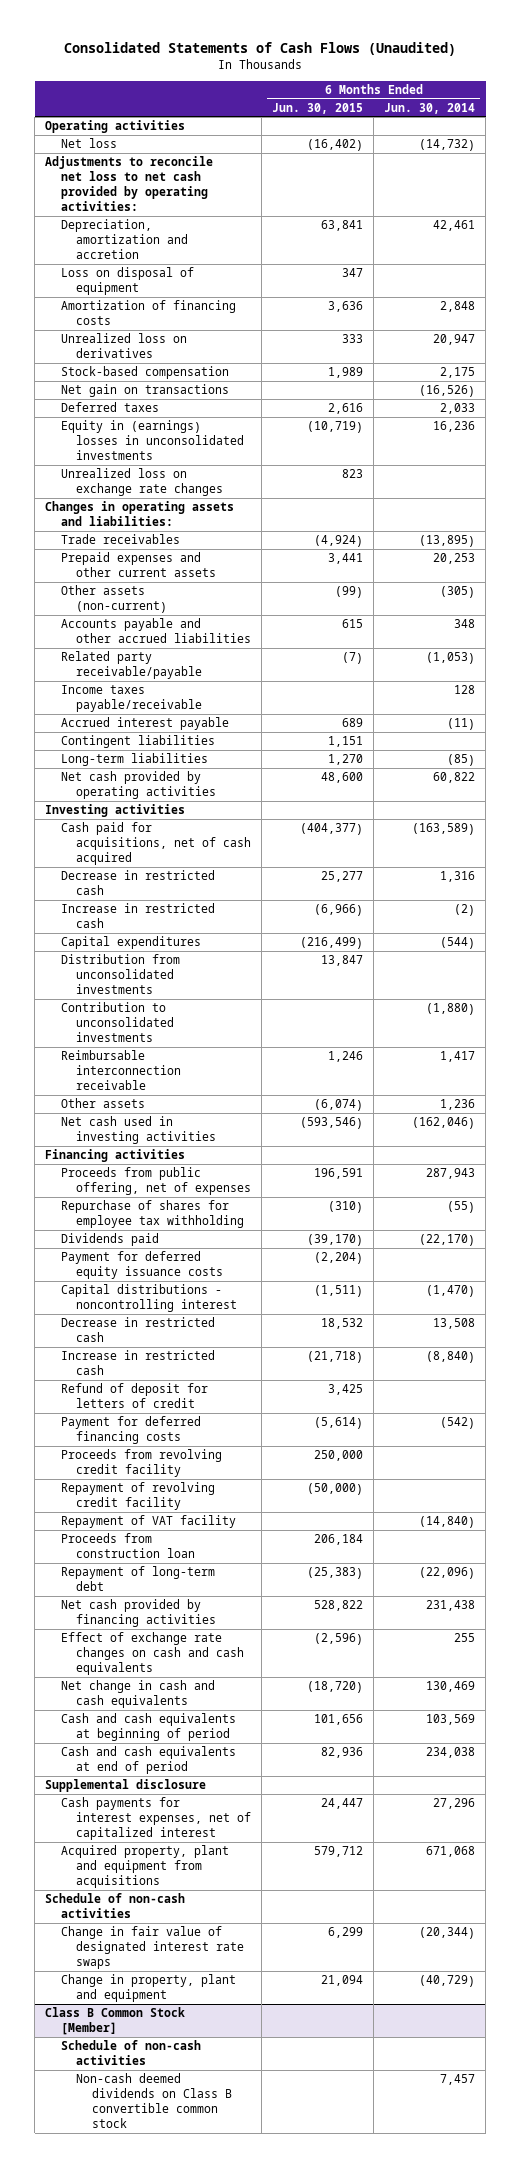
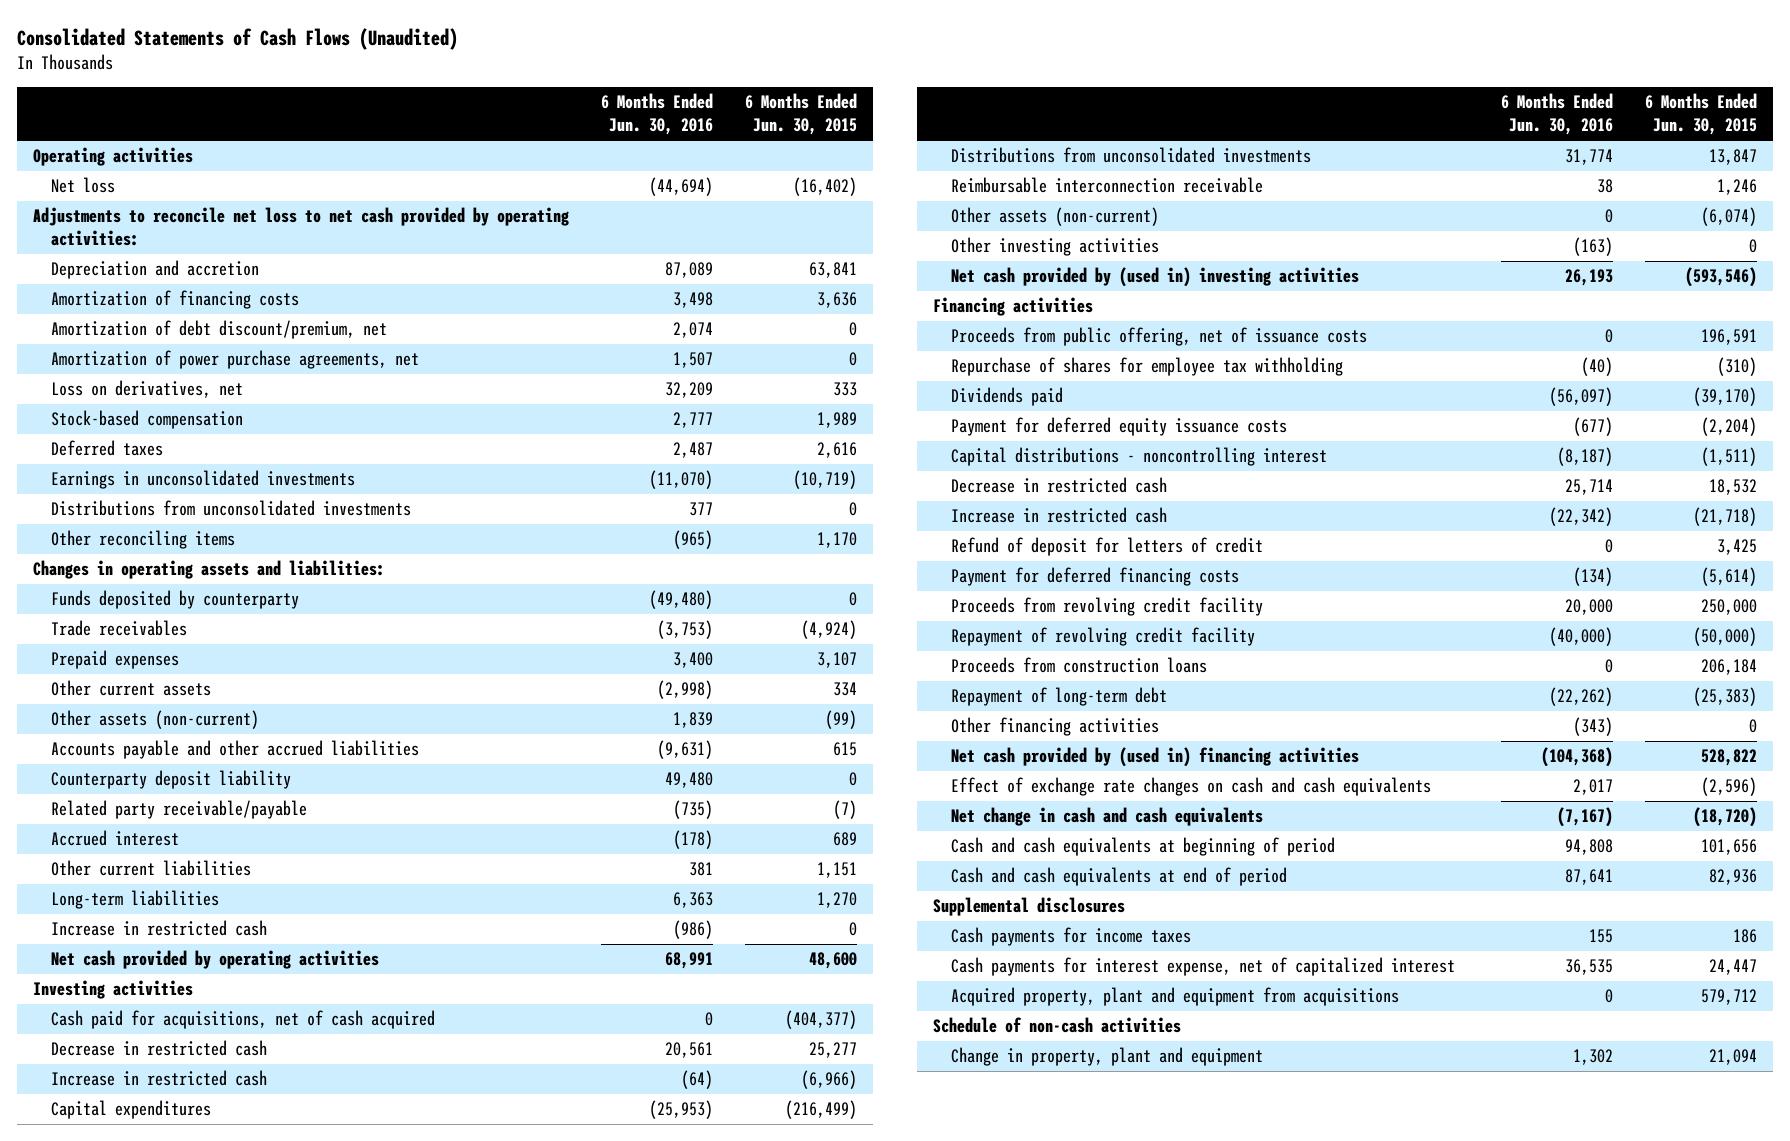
- | 6 Months Ended Jun. 30, 2015 | 6 Months Ended Jun. 30, 2014
+ | 6 Months Ended Jun. 30, 2016 | 6 Months Ended Jun. 30, 2015
- Depreciation, amortization and accretion | 63,841 | 42,461
- Loss on disposal of equipment | 347 |
+ Depreciation and accretion | 87,089 | 63,841
- Unrealized loss on derivatives | 333 | 20,947
+ Amortization of debt discount/premium, net | 2,074 | 0
+ Amortization of power purchase agreements, net | 1,507 | 0
+ Loss on derivatives, net | 32,209 | 333
- Net gain on transactions | | (16,526)
- Equity in (earnings) losses in unconsolidated investments | (10,719) | 16,236
- Unrealized loss on exchange rate changes | 823 |
+ Earnings in unconsolidated investments | (11,070) | (10,719)
+ Distributions from unconsolidated investments | 377 | 0
+ Other reconciling items | (965) | 1,170
+ Funds deposited by counterparty | (49,480) | 0
- Prepaid expenses and other current assets | 3,441 | 20,253
+ Prepaid expenses | 3,400 | 3,107
+ Other current assets | (2,998) | 334
+ Counterparty deposit liability | 49,480 | 0
- Income taxes payable/receivable | | 128
- Accrued interest payable | 689 | (11)
- Contingent liabilities | 1,151 |
+ Accrued interest | (178) | 689
+ Other current liabilities | 381 | 1,151
+ Increase in restricted cash | (986) | 0
- Distribution from unconsolidated investments | 13,847 |
- Contribution to unconsolidated investments | | (1,880)
+ Distributions from unconsolidated investments | 31,774 | 13,847
- Other assets | (6,074) | 1,236
- Net cash used in investing activities | (593,546) | (162,046)
+ Other assets (non-current) | 0 | (6,074)
+ Other investing activities | (163) | 0
+ Net cash provided by (used in) investing activities | 26,193 | (593,546)
- Proceeds from public offering, net of expenses | 196,591 | 287,943
+ Proceeds from public offering, net of issuance costs | 0 | 196,591
- Repayment of VAT facility | | (14,840)
- Proceeds from construction loan | 206,184 |
+ Proceeds from construction loans | 0 | 206,184
- Net cash provided by financing activities | 528,822 | 231,438
+ Other financing activities | (343) | 0
+ Net cash provided by (used in) financing activities | (104,368) | 528,822
- Supplemental disclosure
- Cash payments for interest expenses, net of capitalized interest | 24,447 | 27,296
+ Supplemental disclosures
+ Cash payments for income taxes | 155 | 186
+ Cash payments for interest expense, net of capitalized interest | 36,535 | 24,447
- Change in fair value of designated interest rate swaps | 6,299 | (20,344)
- Class B Common Stock [Member]
- Schedule of non-cash activities
- Non-cash deemed dividends on Class B convertible common stock | | 7,457

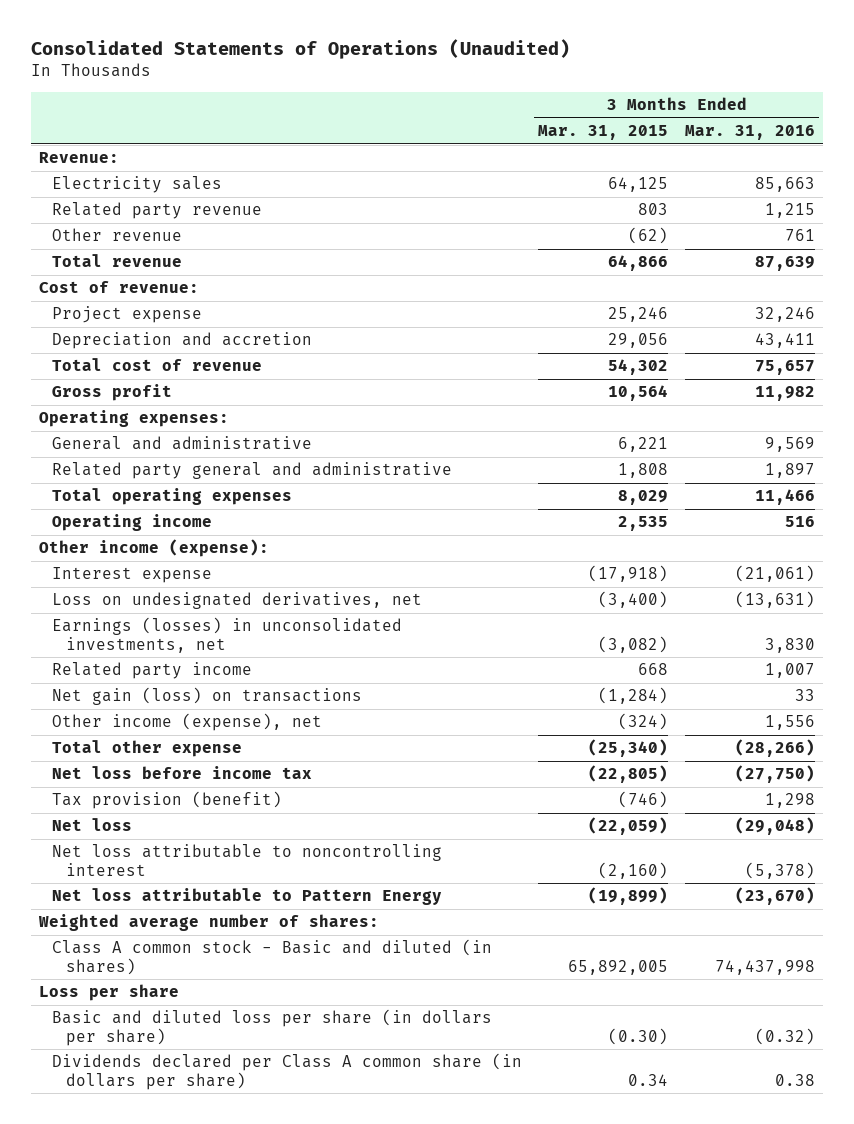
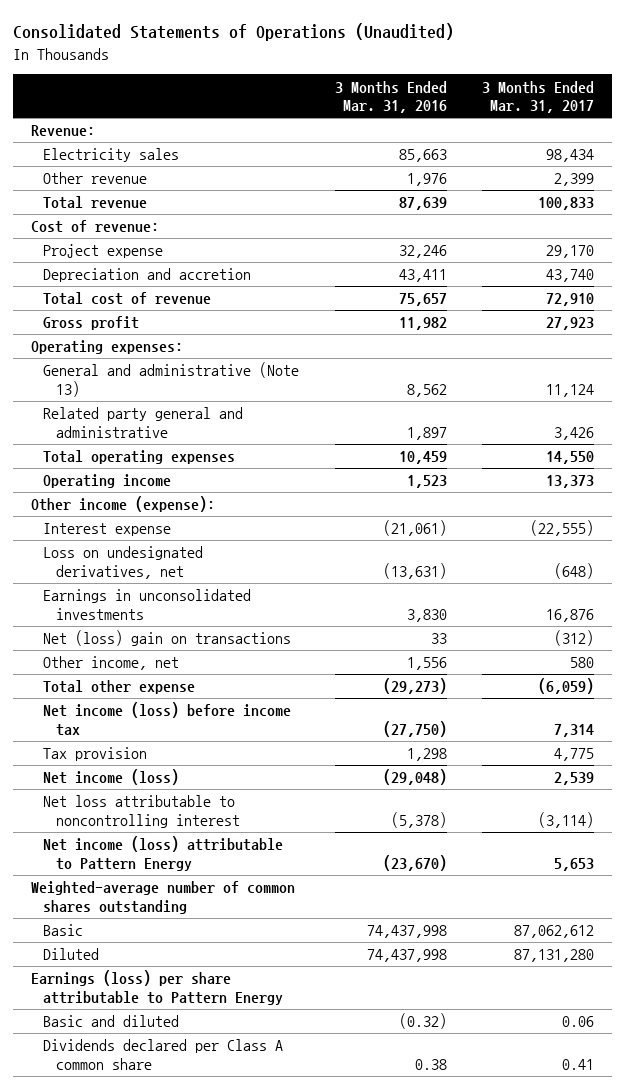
- | 3 Months Ended Mar. 31, 2015 | 3 Months Ended Mar. 31, 2016
+ | 3 Months Ended Mar. 31, 2016 | 3 Months Ended Mar. 31, 2017
- Related party revenue | 803 | 1,215
- Other revenue | (62) | 761
+ Other revenue | 1,976 | 2,399
- General and administrative | 6,221 | 9,569
+ General and administrative (Note 13) | 8,562 | 11,124
- Total operating expenses | 8,029 | 11,466
- Operating income | 2,535 | 516
+ Total operating expenses | 10,459 | 14,550
+ Operating income | 1,523 | 13,373
- Earnings (losses) in unconsolidated investments, net | (3,082) | 3,830
- Related party income | 668 | 1,007
- Net gain (loss) on transactions | (1,284) | 33
- Other income (expense), net | (324) | 1,556
- Total other expense | (25,340) | (28,266)
- Net loss before income tax | (22,805) | (27,750)
- Tax provision (benefit) | (746) | 1,298
- Net loss | (22,059) | (29,048)
+ Earnings in unconsolidated investments | 3,830 | 16,876
+ Net (loss) gain on transactions | 33 | (312)
+ Other income, net | 1,556 | 580
+ Total other expense | (29,273) | (6,059)
+ Net income (loss) before income tax | (27,750) | 7,314
+ Tax provision | 1,298 | 4,775
+ Net income (loss) | (29,048) | 2,539
- Net loss attributable to Pattern Energy | (19,899) | (23,670)
- Weighted average number of shares:
- Class A common stock - Basic and diluted (in shares) | 65,892,005 | 74,437,998
- Loss per share
- Basic and diluted loss per share (in dollars per share) | (0.30) | (0.32)
- Dividends declared per Class A common share (in dollars per share) | 0.34 | 0.38
+ Net income (loss) attributable to Pattern Energy | (23,670) | 5,653
+ Weighted-average number of common shares outstanding
+ Basic | 74,437,998 | 87,062,612
+ Diluted | 74,437,998 | 87,131,280
+ Earnings (loss) per share attributable to Pattern Energy
+ Basic and diluted | (0.32) | 0.06
+ Dividends declared per Class A common share | 0.38 | 0.41

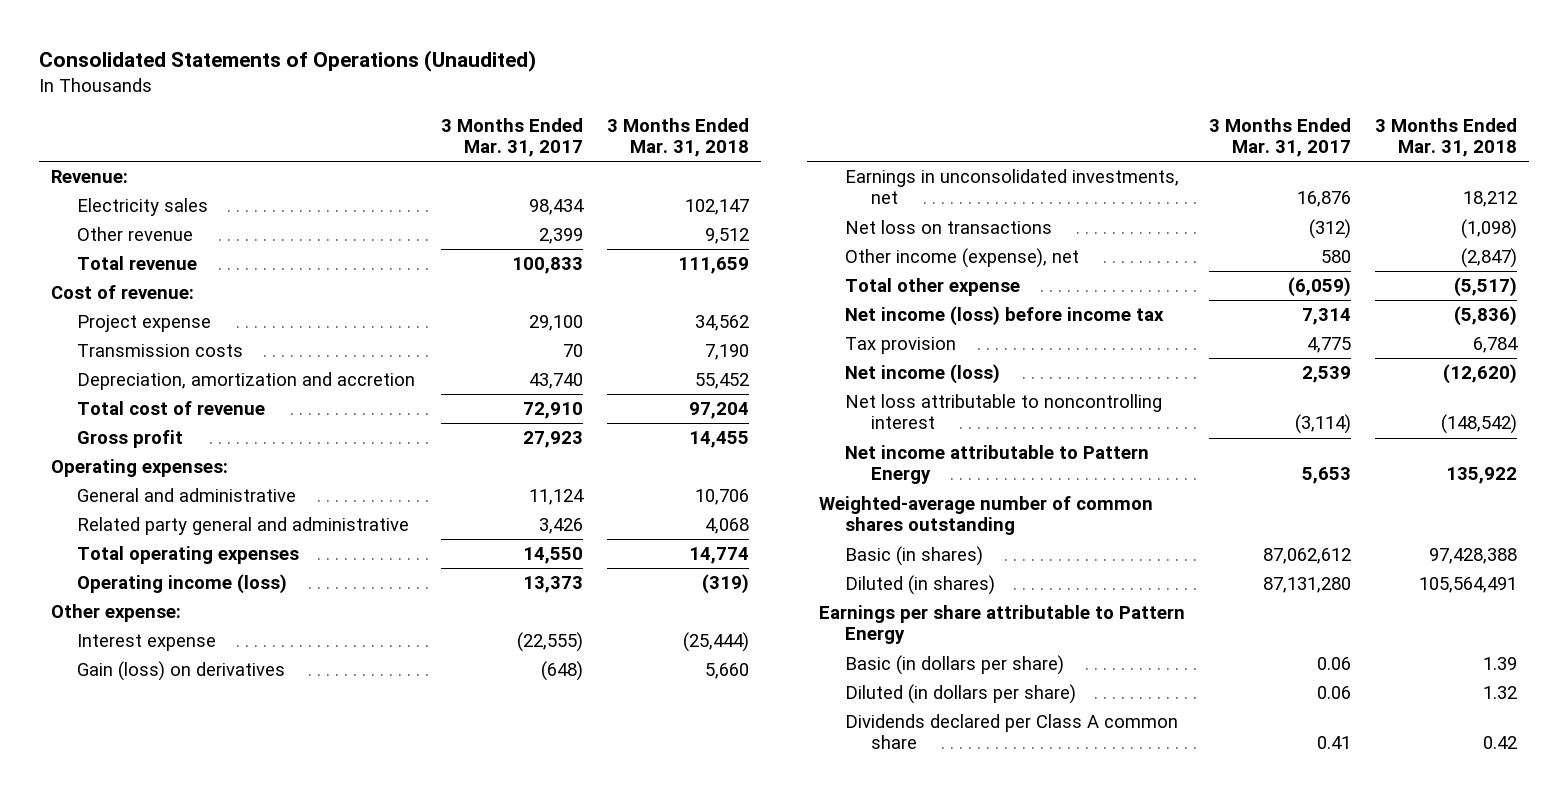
- | 3 Months Ended Mar. 31, 2016 | 3 Months Ended Mar. 31, 2017
+ | 3 Months Ended Mar. 31, 2017 | 3 Months Ended Mar. 31, 2018
- Project expense | 32,246 | 29,170
- Depreciation and accretion | 43,411 | 43,740
+ Project expense | 29,100 | 34,562
+ Transmission costs | 70 | 7,190
+ Depreciation, amortization and accretion | 43,740 | 55,452
- General and administrative (Note 13) | 8,562 | 11,124
+ General and administrative | 11,124 | 10,706
- Operating income | 1,523 | 13,373
- Other income (expense):
+ Operating income (loss) | 13,373 | (319)
+ Other expense:
- Loss on undesignated derivatives, net | (13,631) | (648)
- Earnings in unconsolidated investments | 3,830 | 16,876
- Net (loss) gain on transactions | 33 | (312)
- Other income, net | 1,556 | 580
+ Gain (loss) on derivatives | (648) | 5,660
+ Earnings in unconsolidated investments, net | 16,876 | 18,212
+ Net loss on transactions | (312) | (1,098)
+ Other income (expense), net | 580 | (2,847)
- Net income (loss) attributable to Pattern Energy | (23,670) | 5,653
+ Net income attributable to Pattern Energy | 5,653 | 135,922
- Basic | 74,437,998 | 87,062,612
- Diluted | 74,437,998 | 87,131,280
- Earnings (loss) per share attributable to Pattern Energy
- Basic and diluted | (0.32) | 0.06
+ Basic (in shares) | 87,062,612 | 97,428,388
+ Diluted (in shares) | 87,131,280 | 105,564,491
+ Earnings per share attributable to Pattern Energy
+ Basic (in dollars per share) | 0.06 | 1.39
+ Diluted (in dollars per share) | 0.06 | 1.32

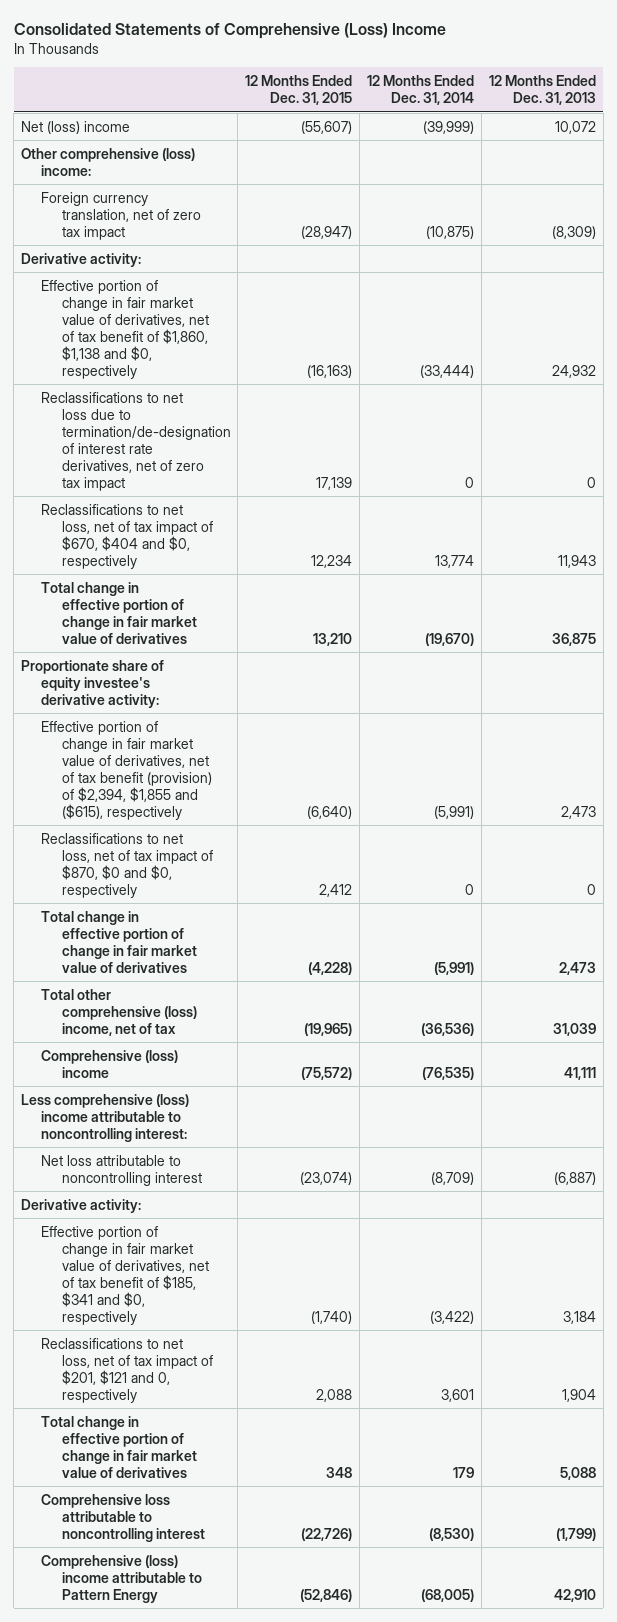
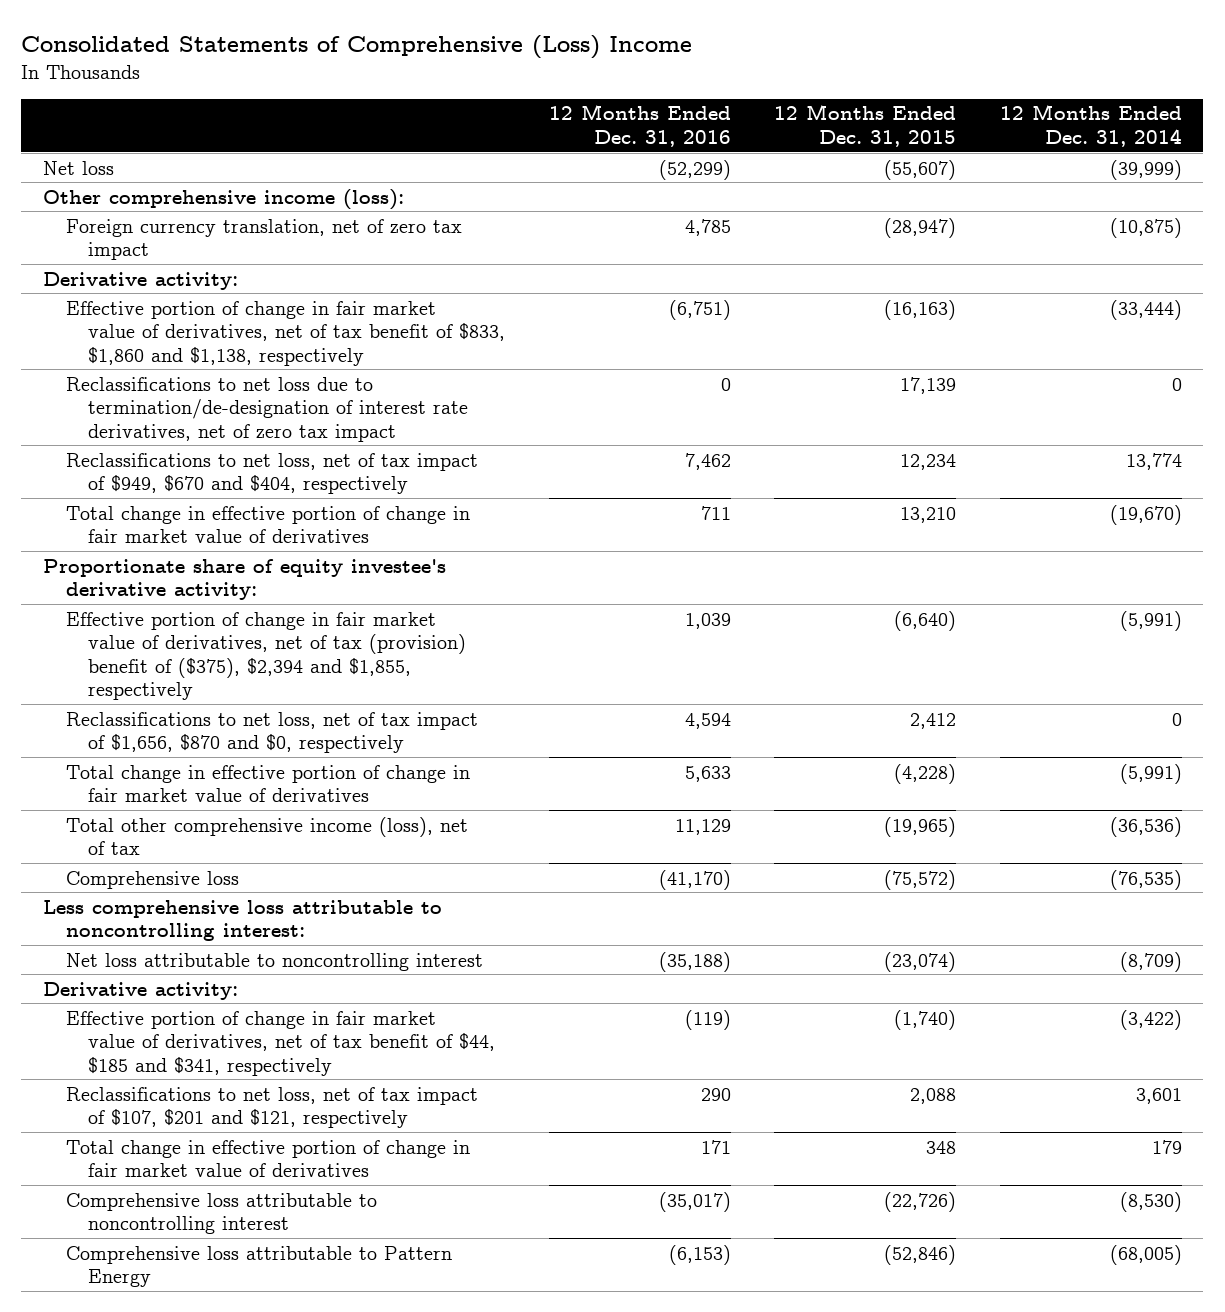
- | 12 Months Ended Dec. 31, 2015 | 12 Months Ended Dec. 31, 2014 | 12 Months Ended Dec. 31, 2013
+ | 12 Months Ended Dec. 31, 2016 | 12 Months Ended Dec. 31, 2015 | 12 Months Ended Dec. 31, 2014
- Net (loss) income | (55,607) | (39,999) | 10,072
- Other comprehensive (loss) income:
+ Net loss | (52,299) | (55,607) | (39,999)
+ Other comprehensive income (loss):
- Effective portion of change in fair market value of derivatives, net of tax benefit of $1,860, $1,138 and $0, respectively | (16,163) | (33,444) | 24,932
+ Effective portion of change in fair market value of derivatives, net of tax benefit of $833, $1,860 and $1,138, respectively | (6,751) | (16,163) | (33,444)
- Reclassifications to net loss, net of tax impact of $670, $404 and $0, respectively | 12,234 | 13,774 | 11,943
+ Reclassifications to net loss, net of tax impact of $949, $670 and $404, respectively | 7,462 | 12,234 | 13,774
- Effective portion of change in fair market value of derivatives, net of tax benefit (provision) of $2,394, $1,855 and ($615), respectively | (6,640) | (5,991) | 2,473
- Reclassifications to net loss, net of tax impact of $870, $0 and $0, respectively | 2,412 | 0 | 0
+ Effective portion of change in fair market value of derivatives, net of tax (provision) benefit of ($375), $2,394 and $1,855, respectively | 1,039 | (6,640) | (5,991)
+ Reclassifications to net loss, net of tax impact of $1,656, $870 and $0, respectively | 4,594 | 2,412 | 0
- Total other comprehensive (loss) income, net of tax | (19,965) | (36,536) | 31,039
- Comprehensive (loss) income | (75,572) | (76,535) | 41,111
- Less comprehensive (loss) income attributable to noncontrolling interest:
+ Total other comprehensive income (loss), net of tax | 11,129 | (19,965) | (36,536)
+ Comprehensive loss | (41,170) | (75,572) | (76,535)
+ Less comprehensive loss attributable to noncontrolling interest:
- Effective portion of change in fair market value of derivatives, net of tax benefit of $185, $341 and $0, respectively | (1,740) | (3,422) | 3,184
- Reclassifications to net loss, net of tax impact of $201, $121 and 0, respectively | 2,088 | 3,601 | 1,904
+ Effective portion of change in fair market value of derivatives, net of tax benefit of $44, $185 and $341, respectively | (119) | (1,740) | (3,422)
+ Reclassifications to net loss, net of tax impact of $107, $201 and $121, respectively | 290 | 2,088 | 3,601
- Comprehensive (loss) income attributable to Pattern Energy | (52,846) | (68,005) | 42,910
+ Comprehensive loss attributable to Pattern Energy | (6,153) | (52,846) | (68,005)

